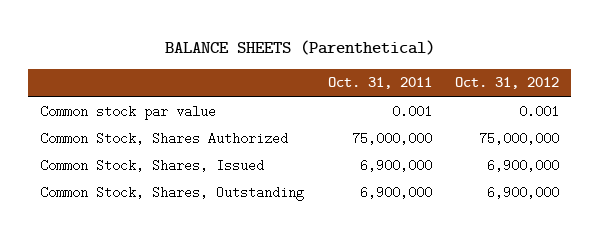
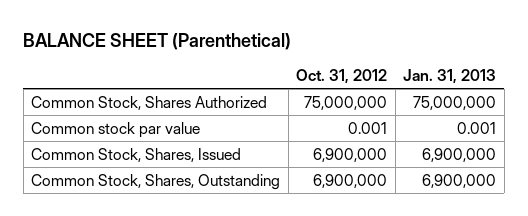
- BALANCE SHEETS (Parenthetical)
+ BALANCE SHEET (Parenthetical)
- | Oct. 31, 2011 | Oct. 31, 2012
+ | Oct. 31, 2012 | Jan. 31, 2013
moved down: Common stock par value | 0.001 | 0.001

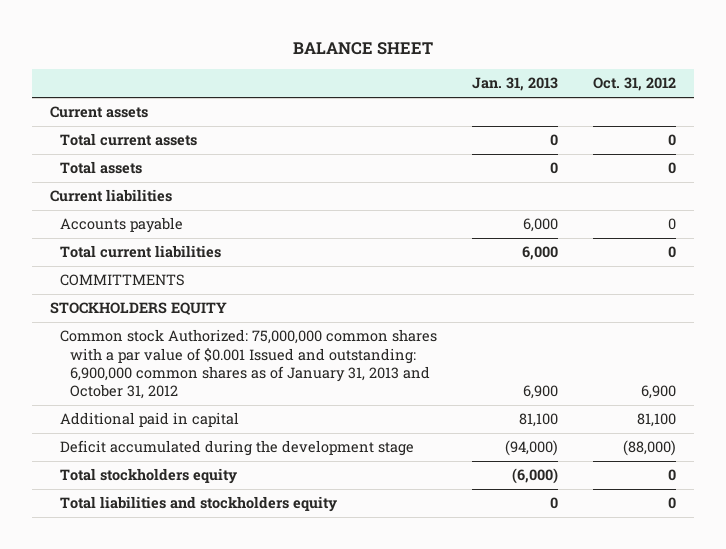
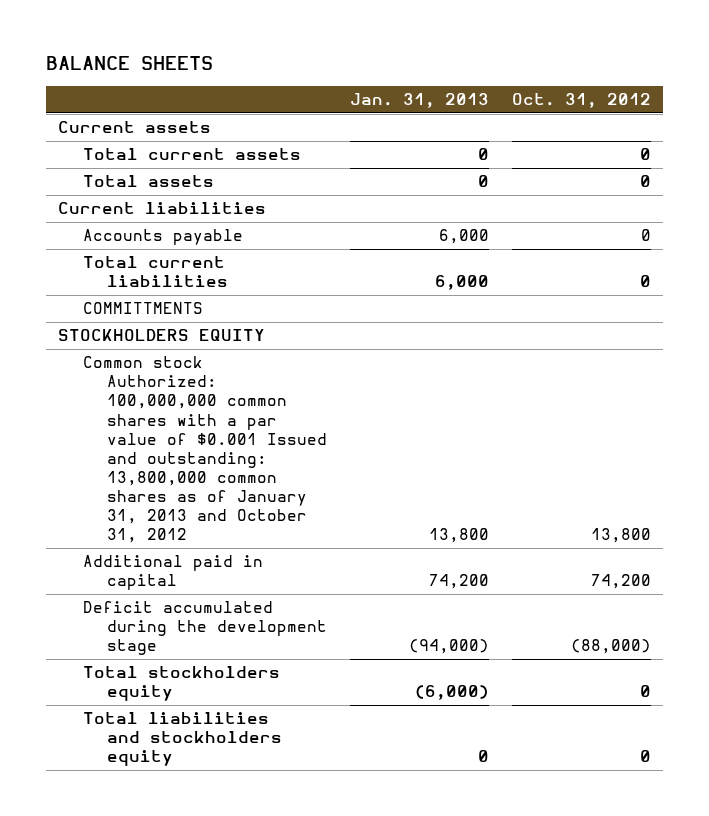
- BALANCE SHEET
+ BALANCE SHEETS
- Common stock Authorized: 75,000,000 common shares with a par value of $0.001 Issued and outstanding: 6,900,000 common shares as of January 31, 2013 and October 31, 2012 | 6,900 | 6,900
- Additional paid in capital | 81,100 | 81,100
+ Common stock Authorized: 100,000,000 common shares with a par value of $0.001 Issued and outstanding: 13,800,000 common shares as of January 31, 2013 and October 31, 2012 | 13,800 | 13,800
+ Additional paid in capital | 74,200 | 74,200

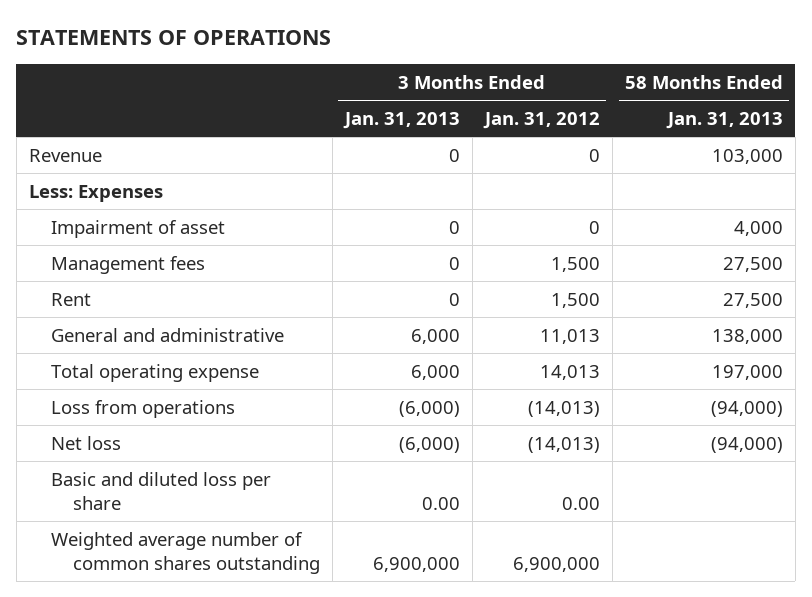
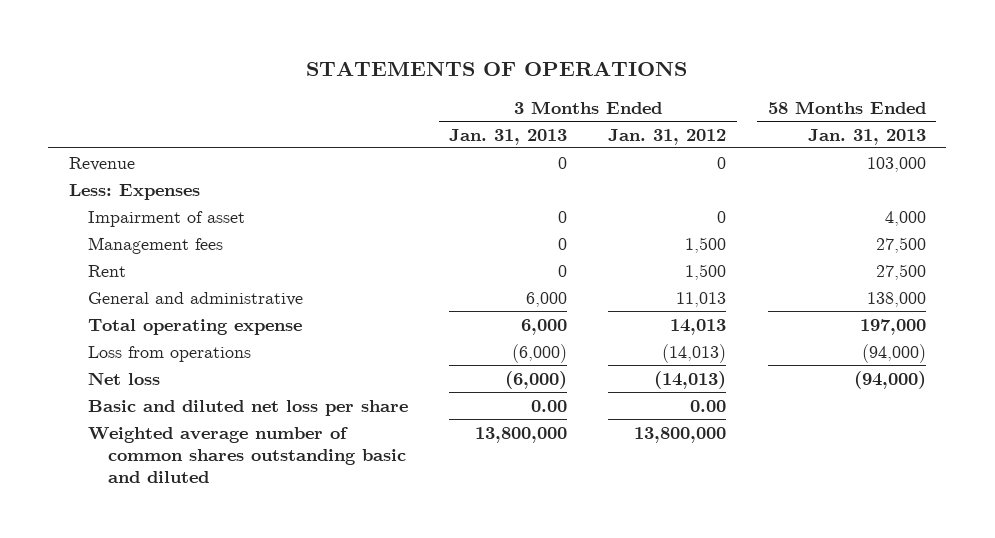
- Basic and diluted loss per share | 0.00 | 0.00 |
- Weighted average number of common shares outstanding | 6,900,000 | 6,900,000 |
+ Basic and diluted net loss per share | 0.00 | 0.00 |
+ Weighted average number of common shares outstanding basic and diluted | 13,800,000 | 13,800,000 |

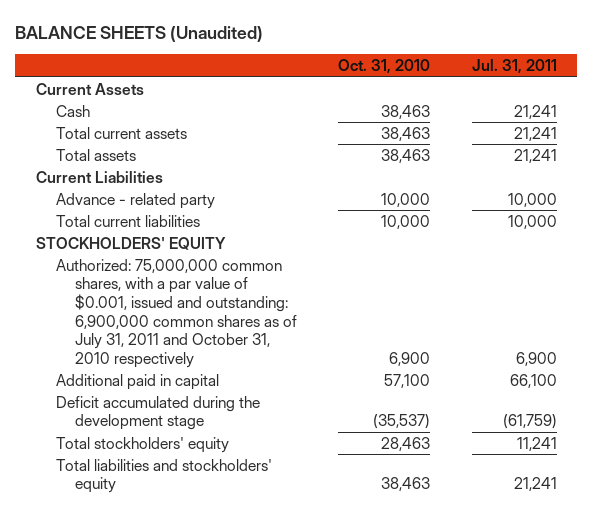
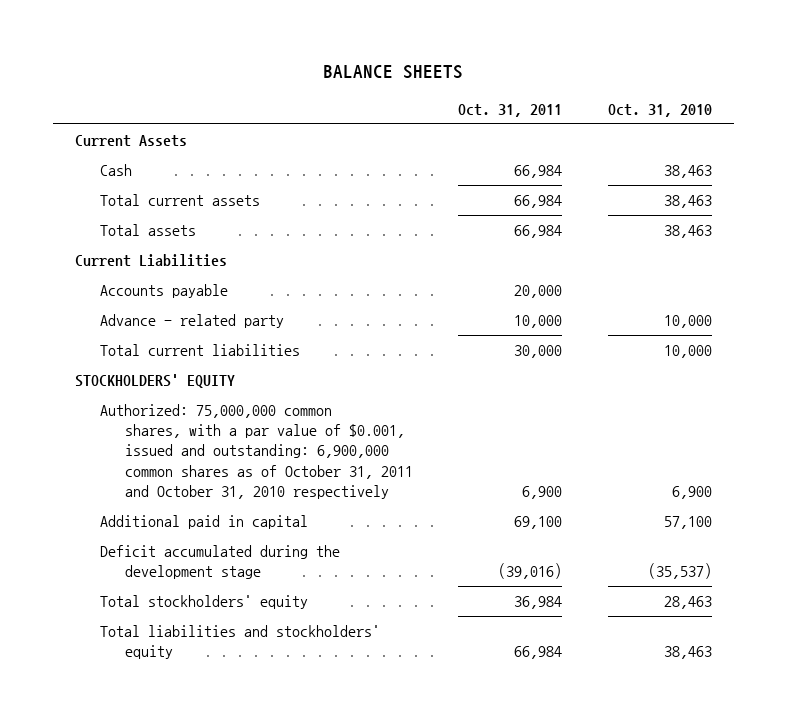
- BALANCE SHEETS (Unaudited)
+ BALANCE SHEETS
- | Oct. 31, 2010 | Jul. 31, 2011
+ | Oct. 31, 2011 | Oct. 31, 2010
+ Accounts payable | 20,000 |
- Authorized: 75,000,000 common shares, with a par value of $0.001, issued and outstanding: 6,900,000 common shares as of July 31, 2011 and October 31, 2010 respectively | 6,900 | 6,900
+ Authorized: 75,000,000 common shares, with a par value of $0.001, issued and outstanding: 6,900,000 common shares as of October 31, 2011 and October 31, 2010 respectively | 6,900 | 6,900

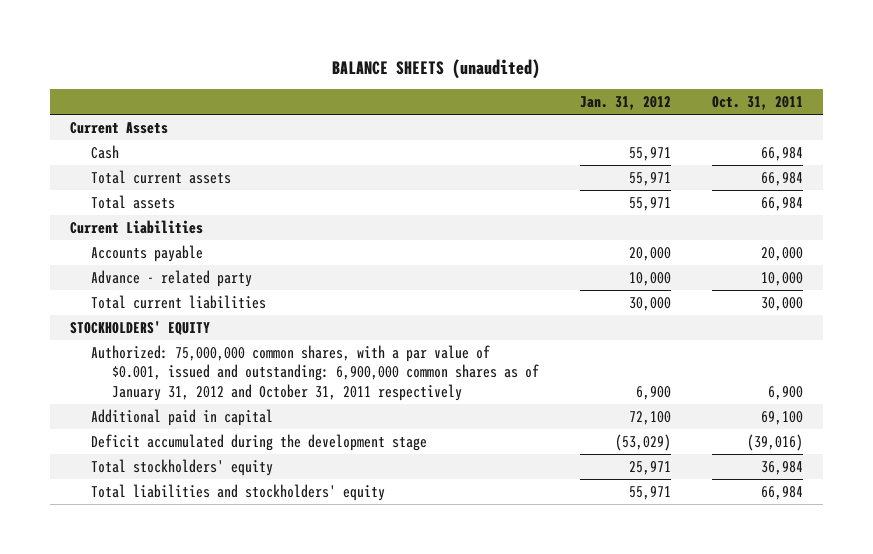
- BALANCE SHEETS
+ BALANCE SHEETS (unaudited)
- | Oct. 31, 2011 | Oct. 31, 2010
+ | Jan. 31, 2012 | Oct. 31, 2011
- Authorized: 75,000,000 common shares, with a par value of $0.001, issued and outstanding: 6,900,000 common shares as of October 31, 2011 and October 31, 2010 respectively | 6,900 | 6,900
+ Authorized: 75,000,000 common shares, with a par value of $0.001, issued and outstanding: 6,900,000 common shares as of January 31, 2012 and October 31, 2011 respectively | 6,900 | 6,900

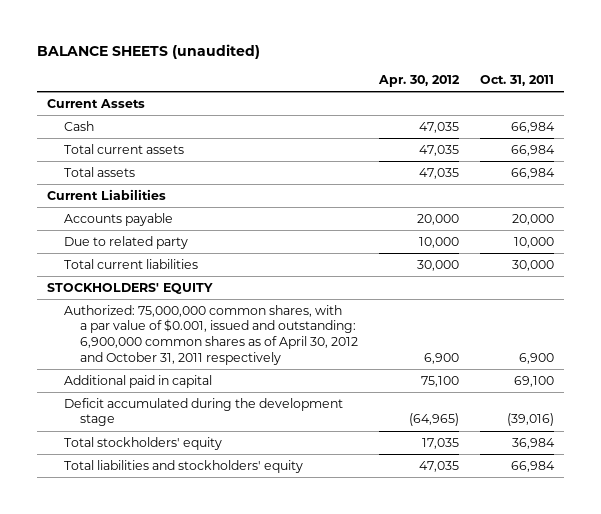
- | Jan. 31, 2012 | Oct. 31, 2011
+ | Apr. 30, 2012 | Oct. 31, 2011
- Advance - related party | 10,000 | 10,000
+ Due to related party | 10,000 | 10,000
- Authorized: 75,000,000 common shares, with a par value of $0.001, issued and outstanding: 6,900,000 common shares as of January 31, 2012 and October 31, 2011 respectively | 6,900 | 6,900
+ Authorized: 75,000,000 common shares, with a par value of $0.001, issued and outstanding: 6,900,000 common shares as of April 30, 2012 and October 31, 2011 respectively | 6,900 | 6,900

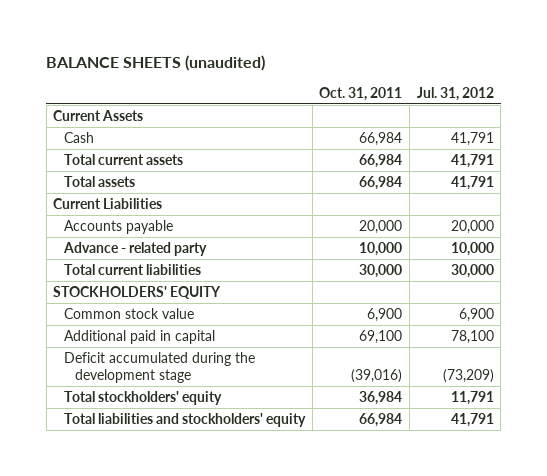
- | Apr. 30, 2012 | Oct. 31, 2011
+ | Oct. 31, 2011 | Jul. 31, 2012
- Due to related party | 10,000 | 10,000
+ Advance - related party | 10,000 | 10,000
- Authorized: 75,000,000 common shares, with a par value of $0.001, issued and outstanding: 6,900,000 common shares as of April 30, 2012 and October 31, 2011 respectively | 6,900 | 6,900
+ Common stock value | 6,900 | 6,900

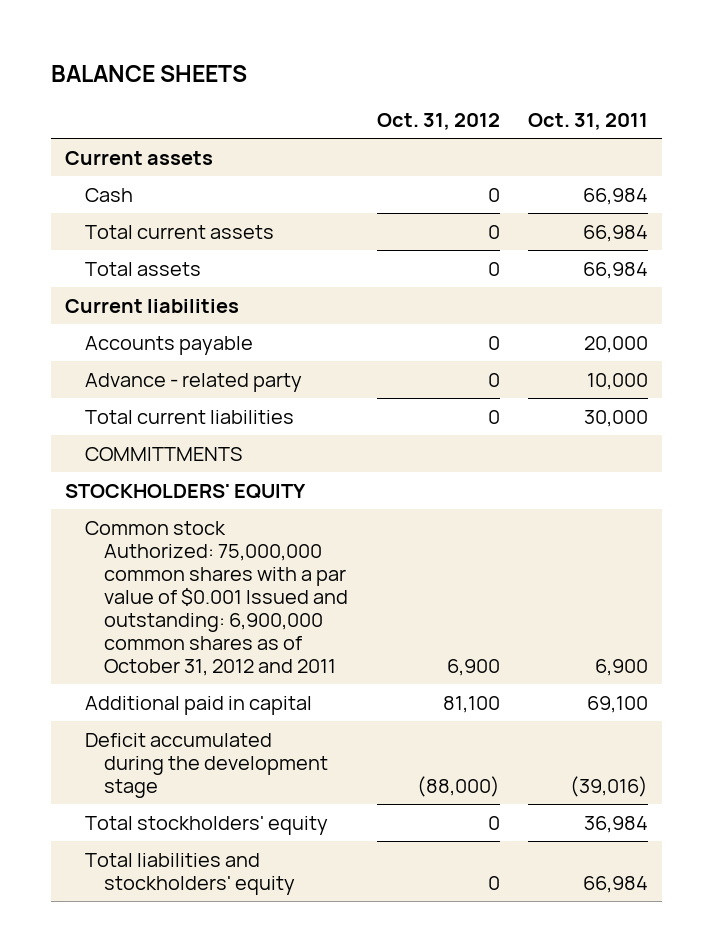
- BALANCE SHEETS (unaudited)
+ BALANCE SHEETS
- | Oct. 31, 2011 | Jul. 31, 2012
+ | Oct. 31, 2012 | Oct. 31, 2011
- Current Assets
+ Current assets
- Current Liabilities
+ Current liabilities
+ COMMITTMENTS
- Common stock value | 6,900 | 6,900
+ Common stock Authorized: 75,000,000 common shares with a par value of $0.001 Issued and outstanding: 6,900,000 common shares as of October 31, 2012 and 2011 | 6,900 | 6,900

